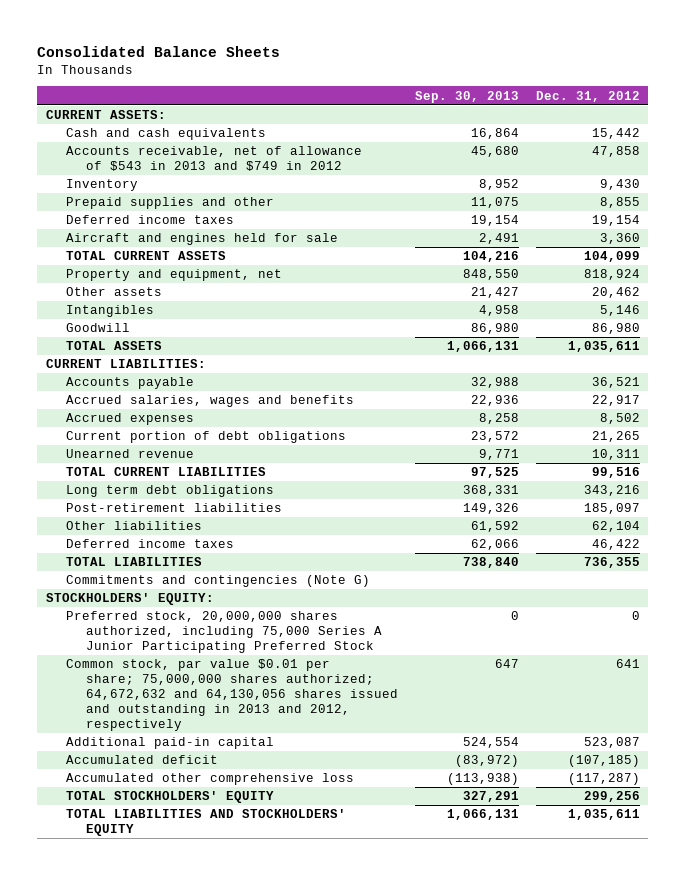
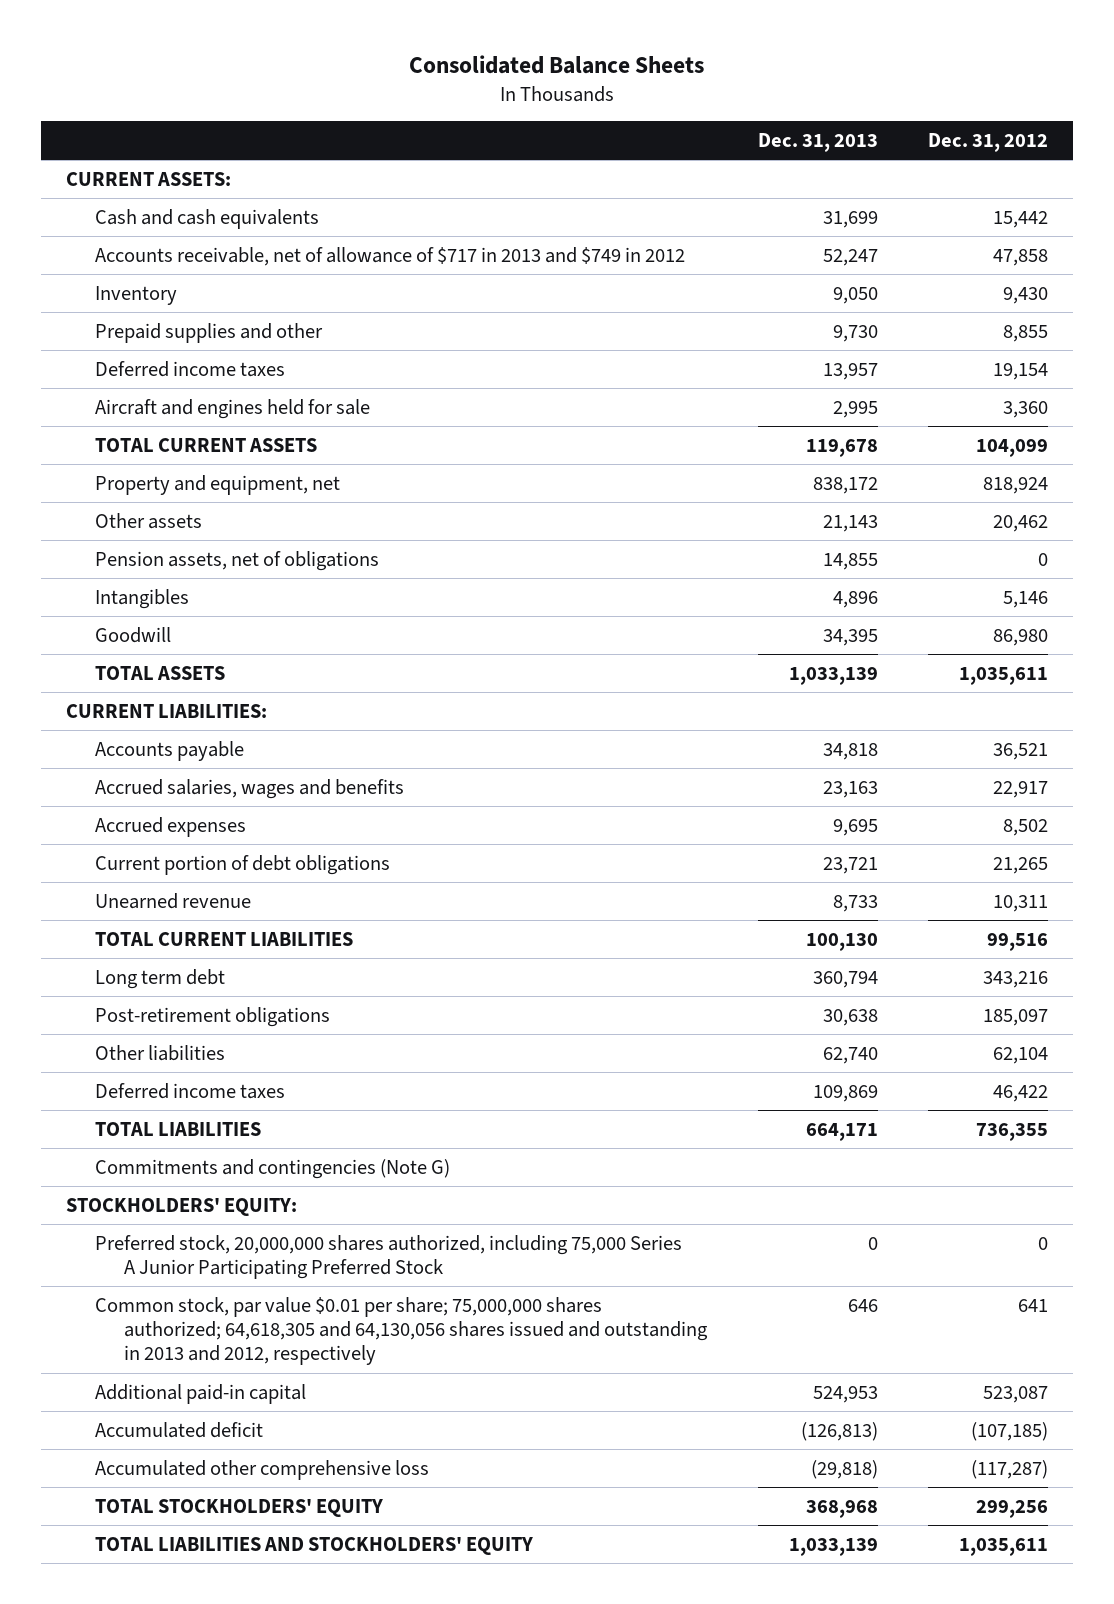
- | Sep. 30, 2013 | Dec. 31, 2012
+ | Dec. 31, 2013 | Dec. 31, 2012
- Accounts receivable, net of allowance of $543 in 2013 and $749 in 2012 | 45,680 | 47,858
+ Accounts receivable, net of allowance of $717 in 2013 and $749 in 2012 | 52,247 | 47,858
+ Pension assets, net of obligations | 14,855 | 0
- Long term debt obligations | 368,331 | 343,216
- Post-retirement liabilities | 149,326 | 185,097
+ Long term debt | 360,794 | 343,216
+ Post-retirement obligations | 30,638 | 185,097
- Common stock, par value $0.01 per share; 75,000,000 shares authorized; 64,672,632 and 64,130,056 shares issued and outstanding in 2013 and 2012, respectively | 647 | 641
+ Common stock, par value $0.01 per share; 75,000,000 shares authorized; 64,618,305 and 64,130,056 shares issued and outstanding in 2013 and 2012, respectively | 646 | 641

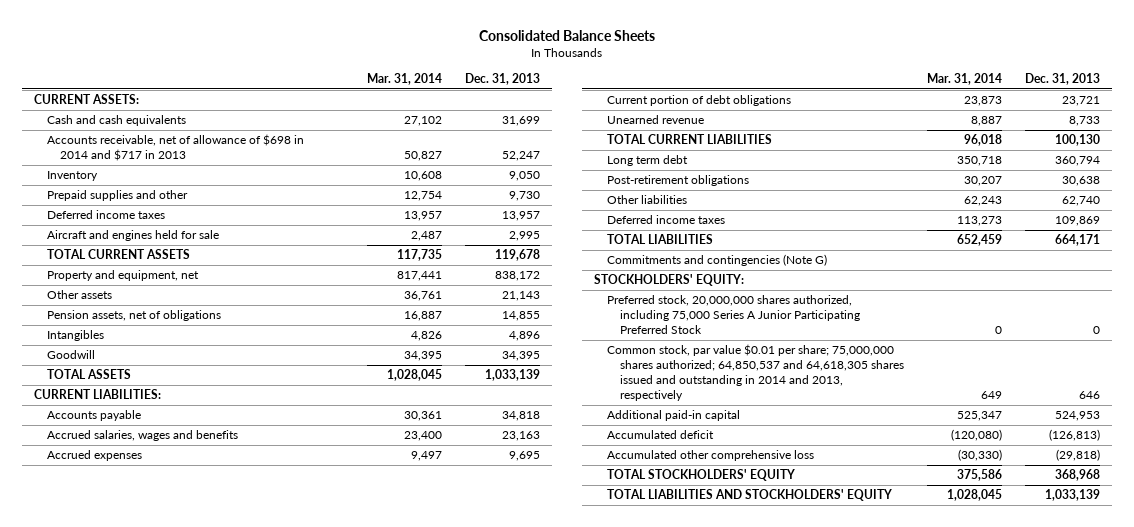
- | Dec. 31, 2013 | Dec. 31, 2012
+ | Mar. 31, 2014 | Dec. 31, 2013
- Accounts receivable, net of allowance of $717 in 2013 and $749 in 2012 | 52,247 | 47,858
+ Accounts receivable, net of allowance of $698 in 2014 and $717 in 2013 | 50,827 | 52,247
- Common stock, par value $0.01 per share; 75,000,000 shares authorized; 64,618,305 and 64,130,056 shares issued and outstanding in 2013 and 2012, respectively | 646 | 641
+ Common stock, par value $0.01 per share; 75,000,000 shares authorized; 64,850,537 and 64,618,305 shares issued and outstanding in 2014 and 2013, respectively | 649 | 646

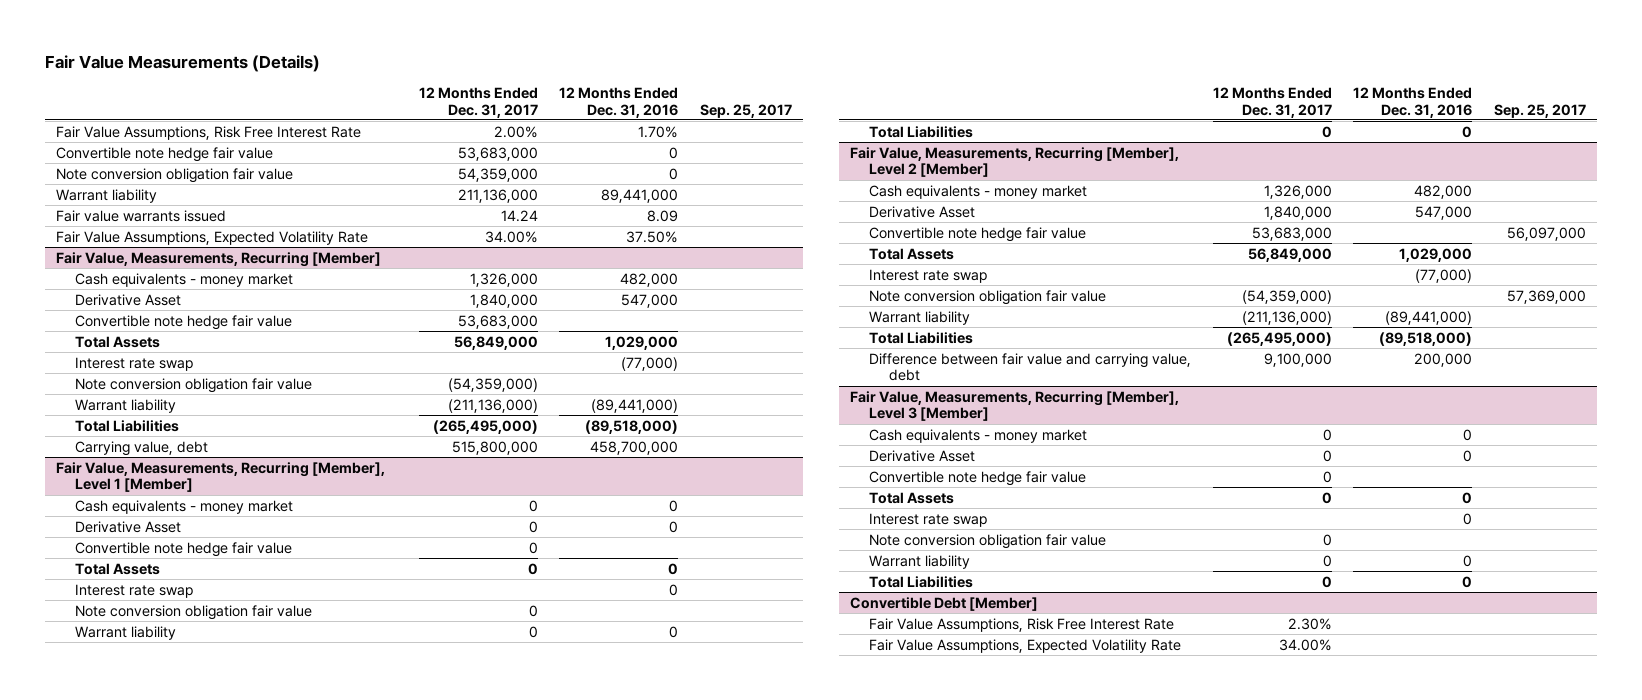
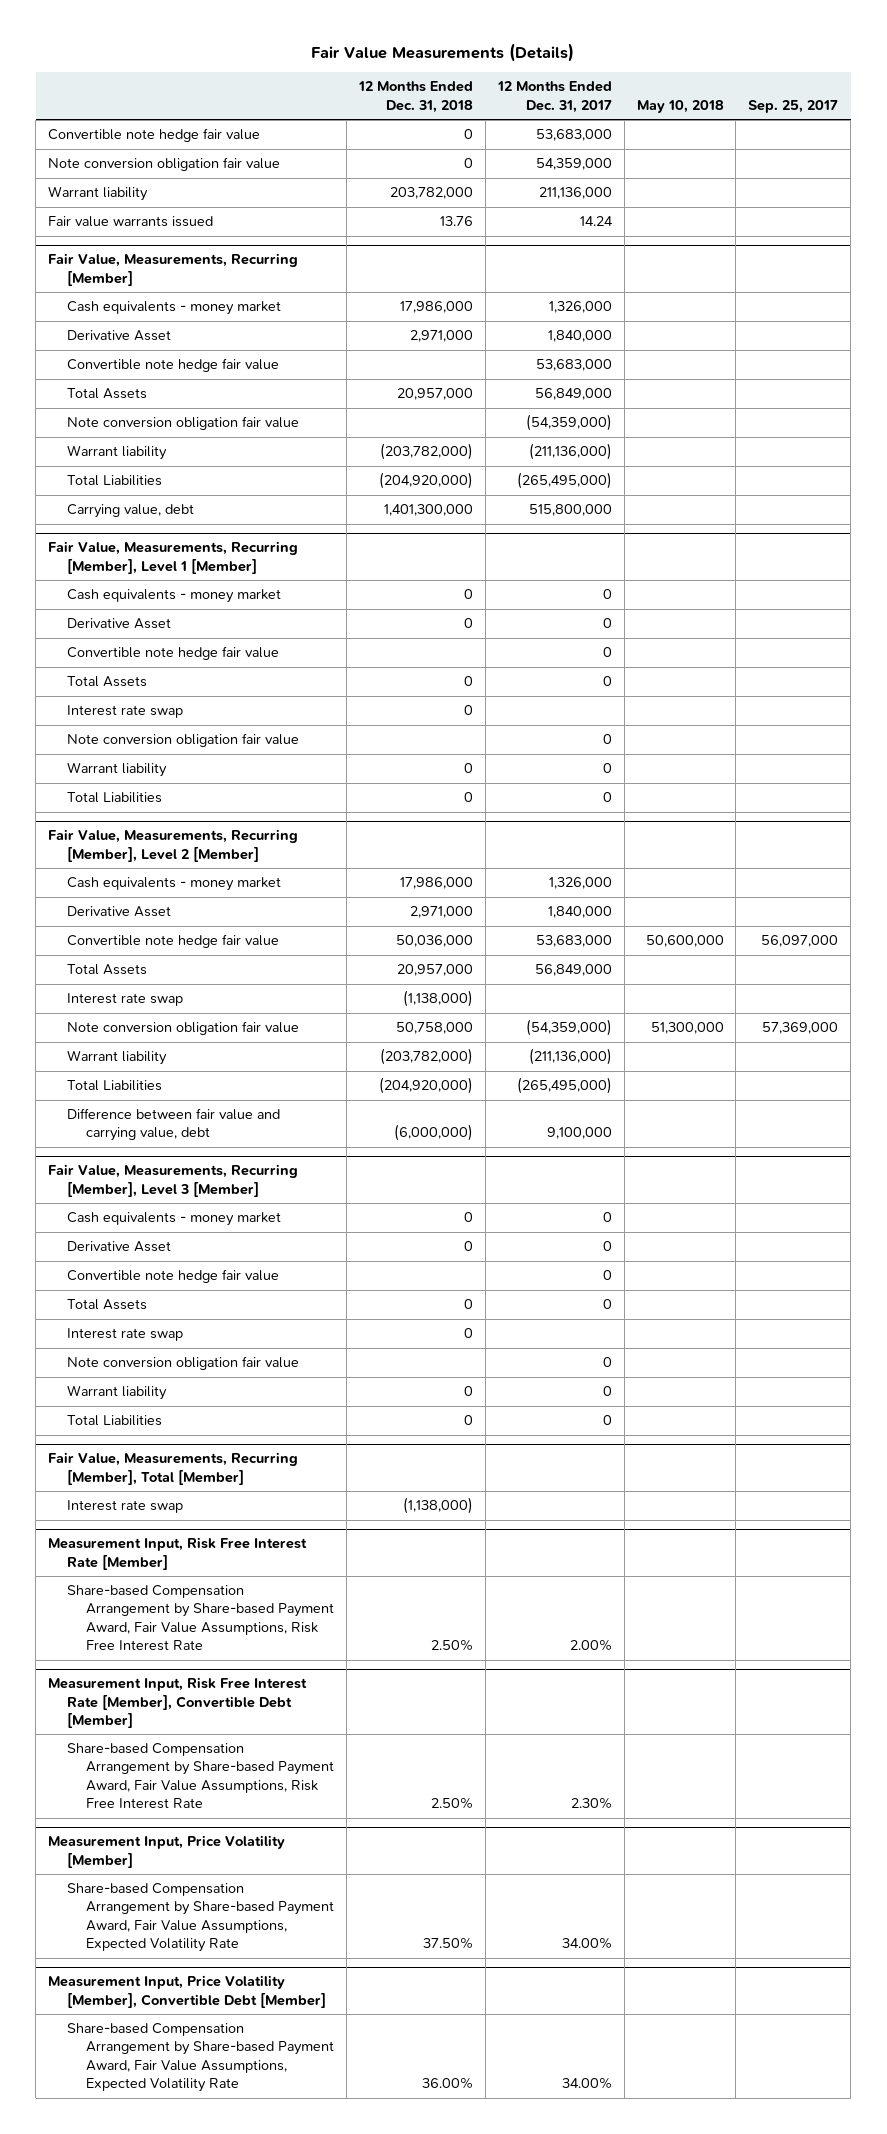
- | 12 Months Ended Dec. 31, 2017 | 12 Months Ended Dec. 31, 2016 | Sep. 25, 2017
+ | 12 Months Ended Dec. 31, 2018 | 12 Months Ended Dec. 31, 2017 | May 10, 2018 | Sep. 25, 2017
- Fair Value Assumptions, Risk Free Interest Rate | 2.00% | 1.70% |
- Fair Value Assumptions, Expected Volatility Rate | 34.00% | 37.50% |
@ Fair Value, Measurements, Recurring [Member]
- Interest rate swap | | (77,000) |
- Convertible Debt [Member]
- Fair Value Assumptions, Risk Free Interest Rate | 2.30% | |
- Fair Value Assumptions, Expected Volatility Rate | 34.00% | |
+ Fair Value, Measurements, Recurring [Member], Total [Member]
+ Interest rate swap | (1,138,000) | | |
+ Measurement Input, Risk Free Interest Rate [Member]
+ Share-based Compensation Arrangement by Share-based Payment Award, Fair Value Assumptions, Risk Free Interest Rate | 2.50% | 2.00% | |
+ Measurement Input, Risk Free Interest Rate [Member], Convertible Debt [Member]
+ Share-based Compensation Arrangement by Share-based Payment Award, Fair Value Assumptions, Risk Free Interest Rate | 2.50% | 2.30% | |
+ Measurement Input, Price Volatility [Member]
+ Share-based Compensation Arrangement by Share-based Payment Award, Fair Value Assumptions, Expected Volatility Rate | 37.50% | 34.00% | |
+ Measurement Input, Price Volatility [Member], Convertible Debt [Member]
+ Share-based Compensation Arrangement by Share-based Payment Award, Fair Value Assumptions, Expected Volatility Rate | 36.00% | 34.00% | |

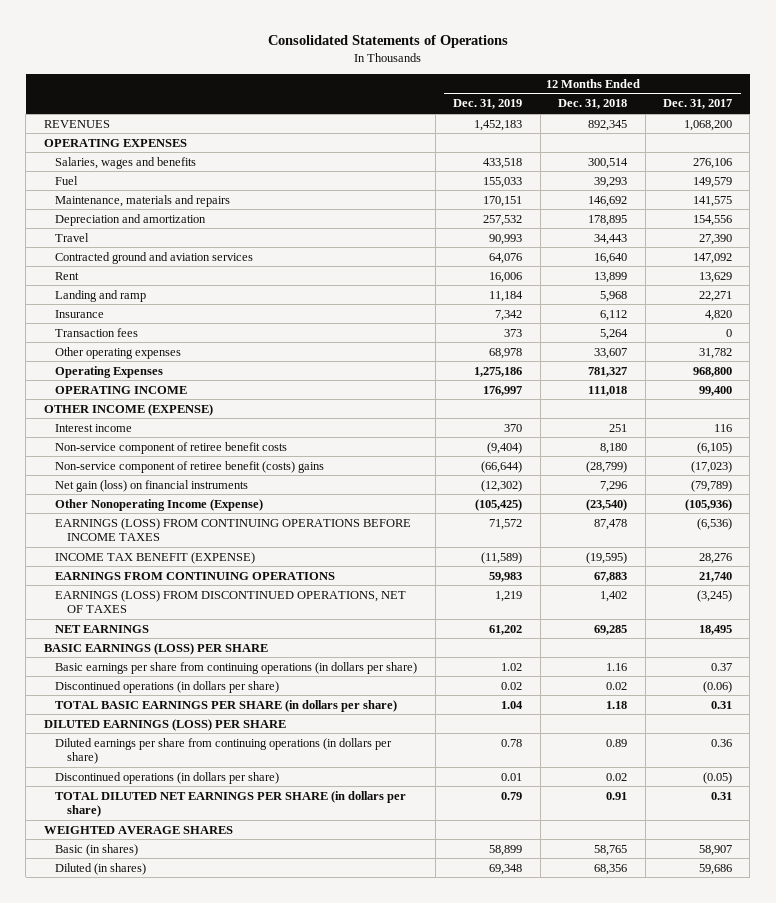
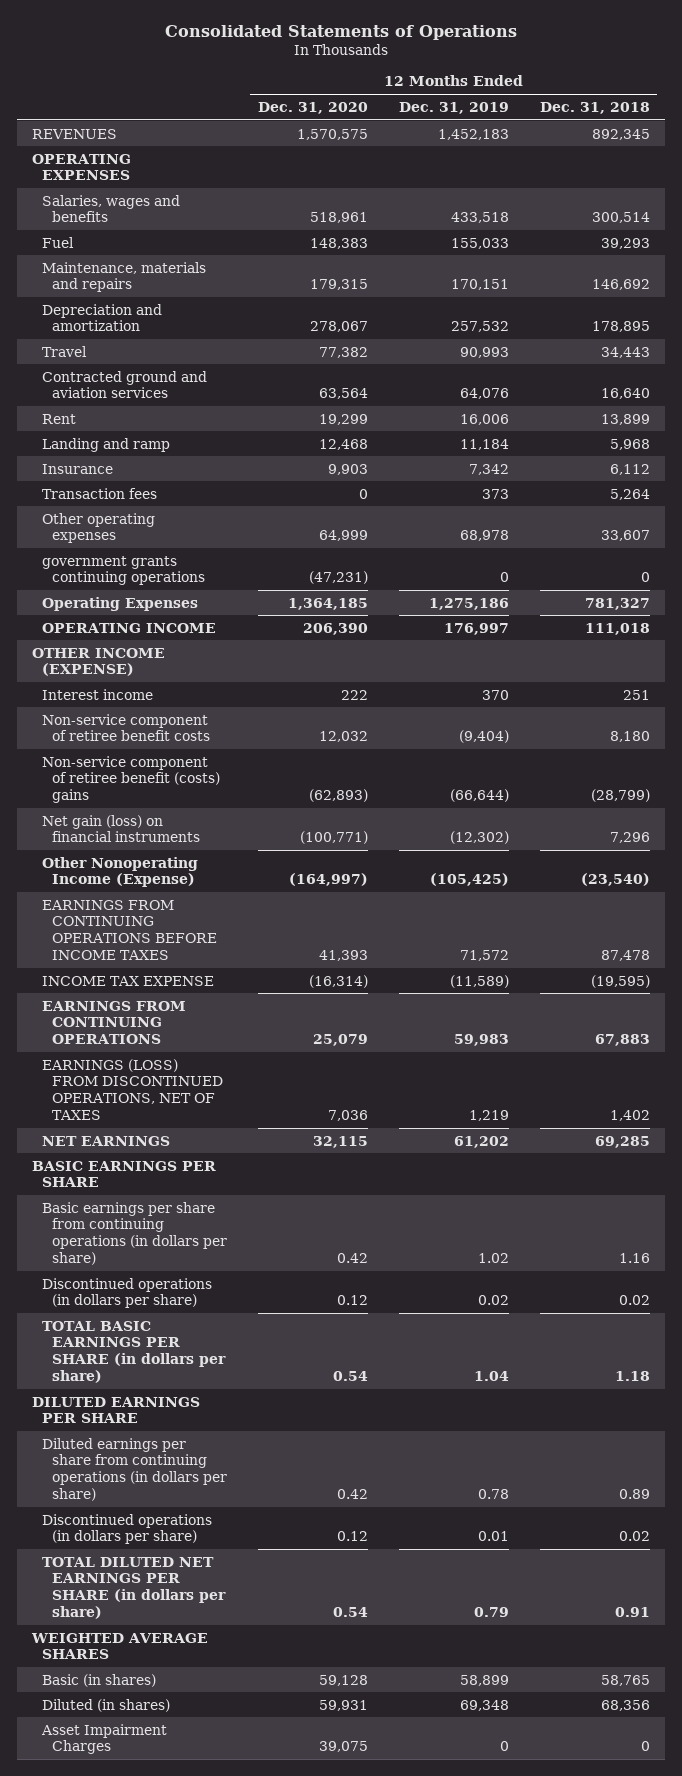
- | 12 Months Ended Dec. 31, 2019 | 12 Months Ended Dec. 31, 2018 | 12 Months Ended Dec. 31, 2017
+ | 12 Months Ended Dec. 31, 2020 | 12 Months Ended Dec. 31, 2019 | 12 Months Ended Dec. 31, 2018
+ government grants continuing operations | (47,231) | 0 | 0
- EARNINGS (LOSS) FROM CONTINUING OPERATIONS BEFORE INCOME TAXES | 71,572 | 87,478 | (6,536)
- INCOME TAX BENEFIT (EXPENSE) | (11,589) | (19,595) | 28,276
+ EARNINGS FROM CONTINUING OPERATIONS BEFORE INCOME TAXES | 41,393 | 71,572 | 87,478
+ INCOME TAX EXPENSE | (16,314) | (11,589) | (19,595)
- BASIC EARNINGS (LOSS) PER SHARE
+ BASIC EARNINGS PER SHARE
- DILUTED EARNINGS (LOSS) PER SHARE
+ DILUTED EARNINGS PER SHARE
+ Asset Impairment Charges | 39,075 | 0 | 0

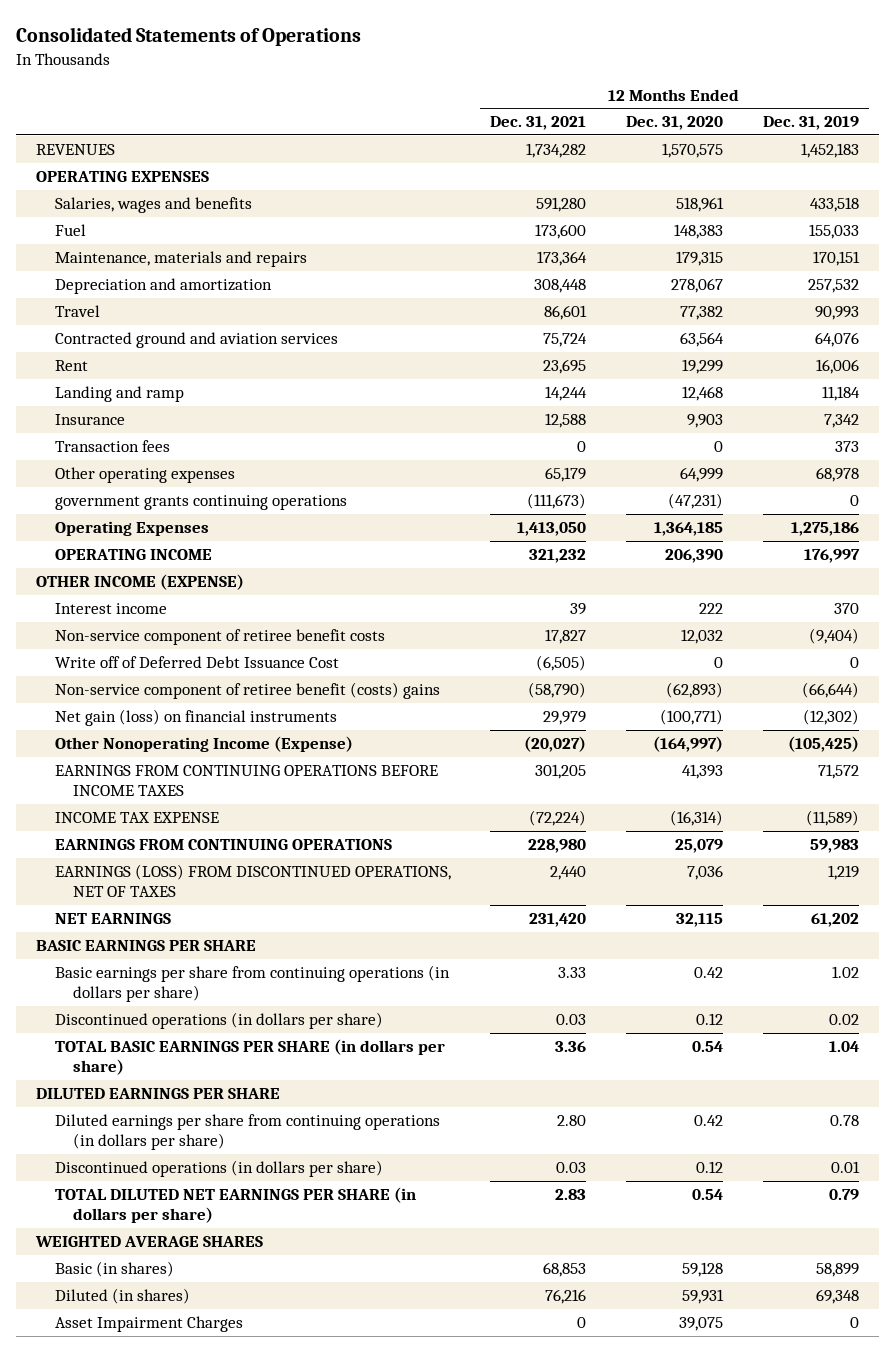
- | 12 Months Ended Dec. 31, 2020 | 12 Months Ended Dec. 31, 2019 | 12 Months Ended Dec. 31, 2018
+ | 12 Months Ended Dec. 31, 2021 | 12 Months Ended Dec. 31, 2020 | 12 Months Ended Dec. 31, 2019
+ Write off of Deferred Debt Issuance Cost | (6,505) | 0 | 0

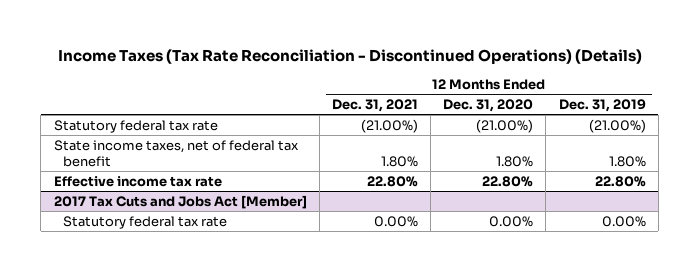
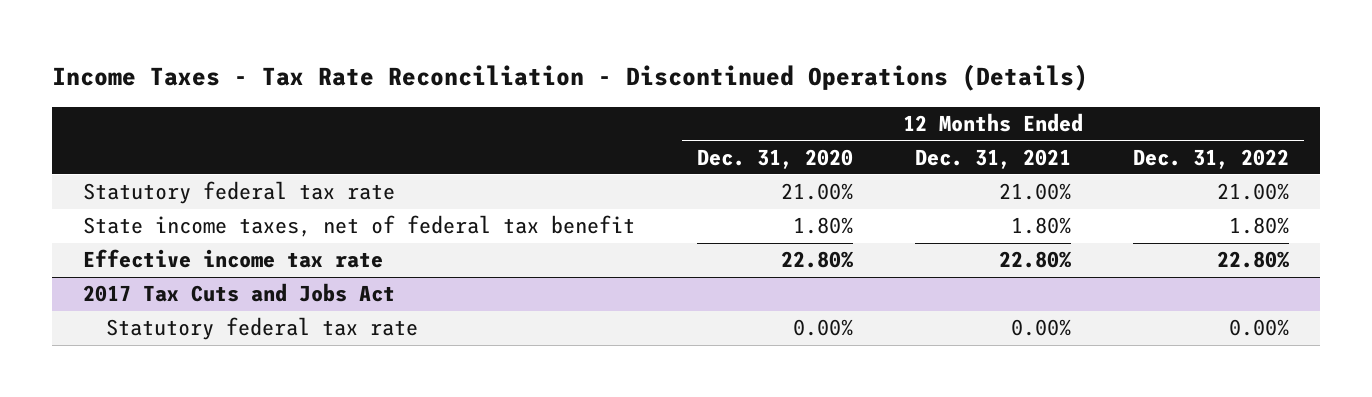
- Income Taxes (Tax Rate Reconciliation - Discontinued Operations) (Details)
+ Income Taxes - Tax Rate Reconciliation - Discontinued Operations (Details)
- | 12 Months Ended Dec. 31, 2021 | 12 Months Ended Dec. 31, 2020 | 12 Months Ended Dec. 31, 2019
+ | 12 Months Ended Dec. 31, 2020 | 12 Months Ended Dec. 31, 2021 | 12 Months Ended Dec. 31, 2022
- Statutory federal tax rate | (21.00%) | (21.00%) | (21.00%)
+ Statutory federal tax rate | 21.00% | 21.00% | 21.00%
- 2017 Tax Cuts and Jobs Act [Member]
+ 2017 Tax Cuts and Jobs Act

